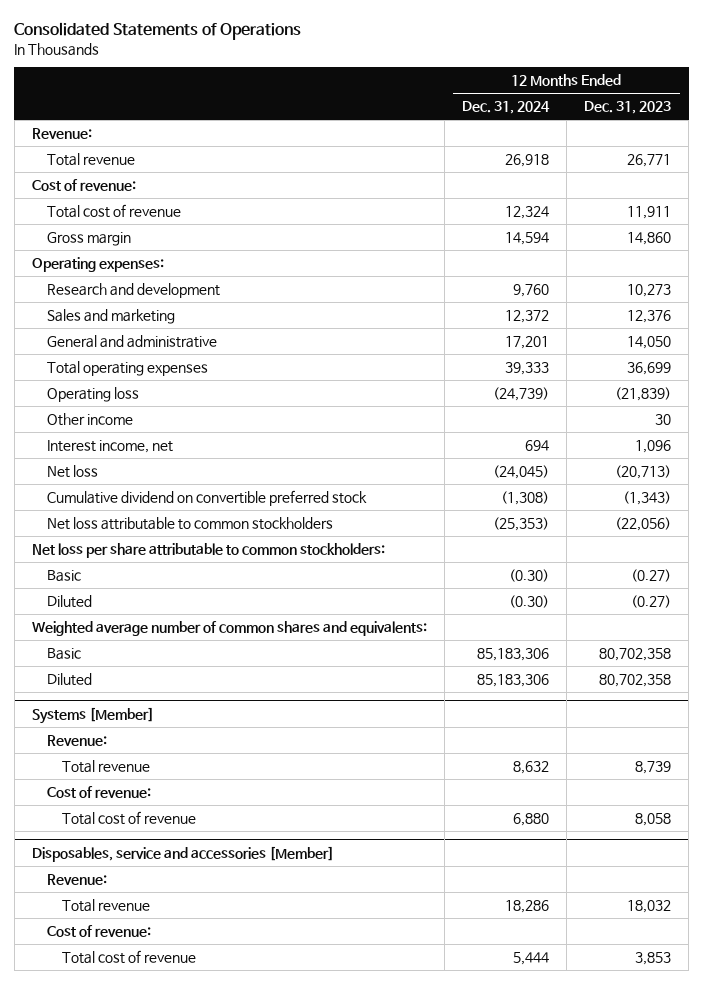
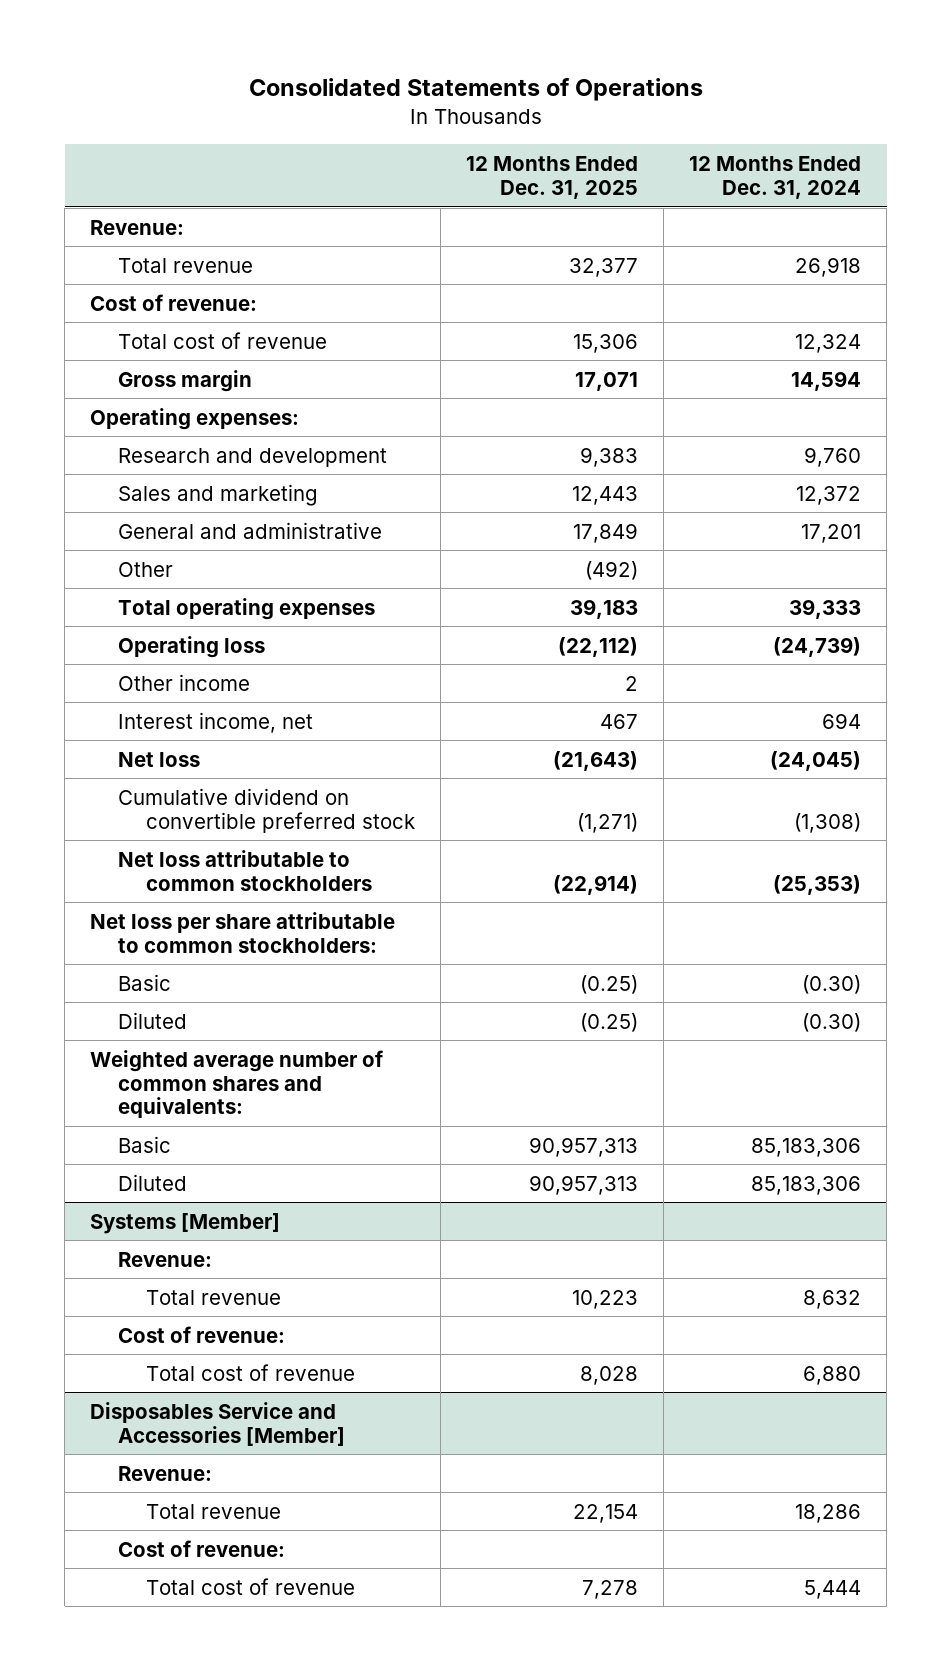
- | 12 Months Ended Dec. 31, 2024 | 12 Months Ended Dec. 31, 2023
+ | 12 Months Ended Dec. 31, 2025 | 12 Months Ended Dec. 31, 2024
+ Other | (492) |
- Disposables, service and accessories [Member]
+ Disposables Service and Accessories [Member]

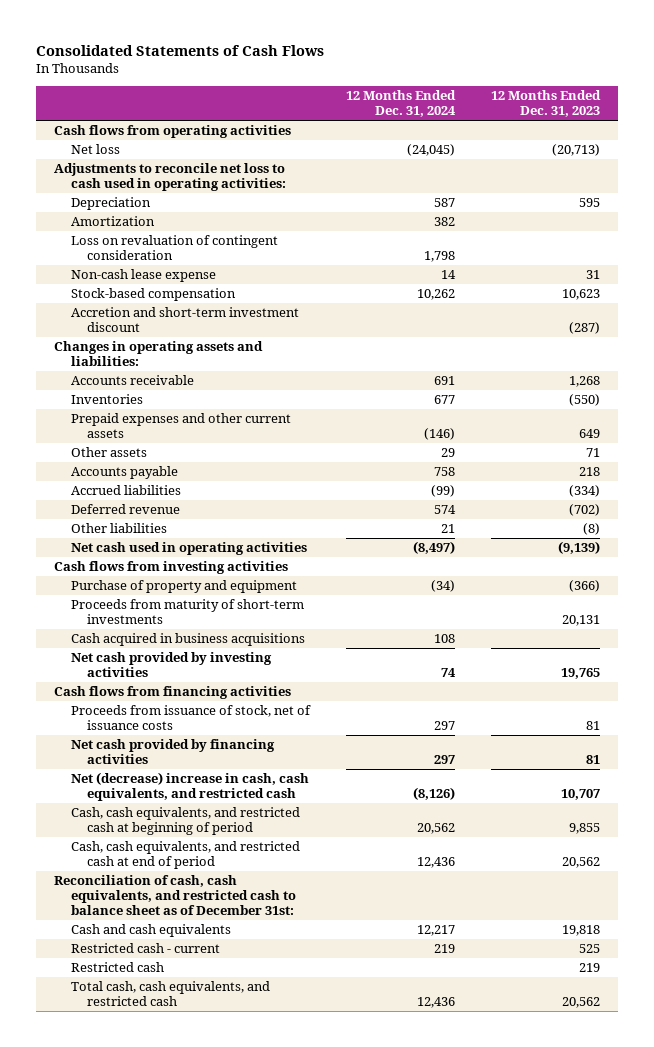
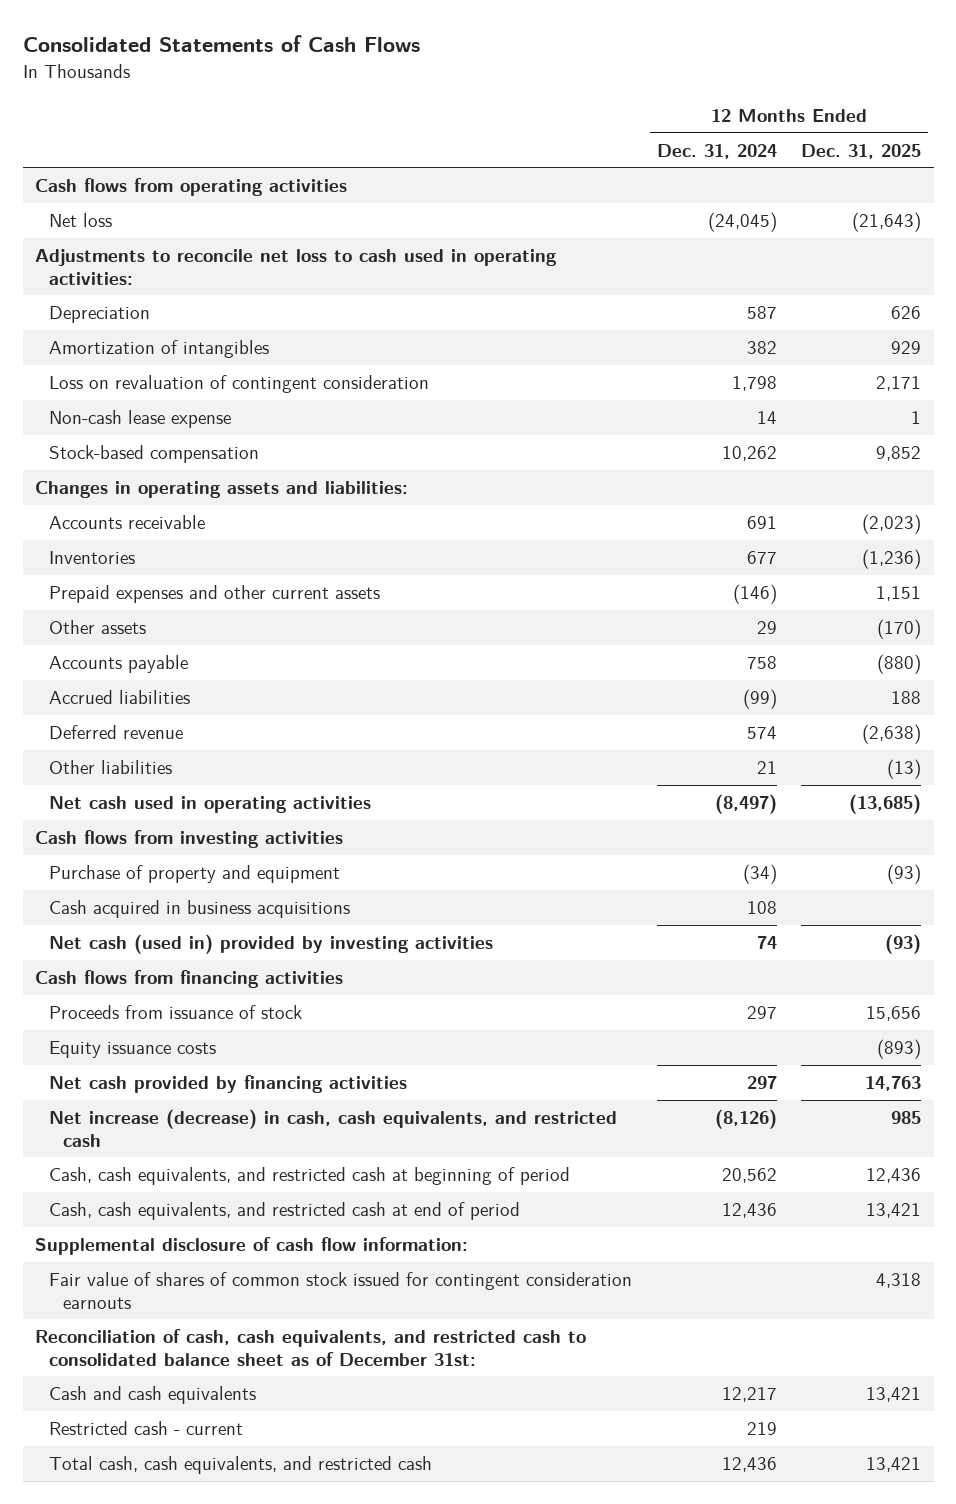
- | 12 Months Ended Dec. 31, 2024 | 12 Months Ended Dec. 31, 2023
+ | 12 Months Ended Dec. 31, 2024 | 12 Months Ended Dec. 31, 2025
- Amortization | 382 |
+ Amortization of intangibles | 382 | 929
- Accretion and short-term investment discount | | (287)
- Proceeds from maturity of short-term investments | | 20,131
- Net cash provided by investing activities | 74 | 19,765
+ Net cash (used in) provided by investing activities | 74 | (93)
- Proceeds from issuance of stock, net of issuance costs | 297 | 81
+ Proceeds from issuance of stock | 297 | 15,656
+ Equity issuance costs | | (893)
- Net (decrease) increase in cash, cash equivalents, and restricted cash | (8,126) | 10,707
+ Net increase (decrease) in cash, cash equivalents, and restricted cash | (8,126) | 985
- Reconciliation of cash, cash equivalents, and restricted cash to balance sheet as of December 31st:
+ Supplemental disclosure of cash flow information:
+ Fair value of shares of common stock issued for contingent consideration earnouts | | 4,318
+ Reconciliation of cash, cash equivalents, and restricted cash to consolidated balance sheet as of December 31st:
- Restricted cash | | 219

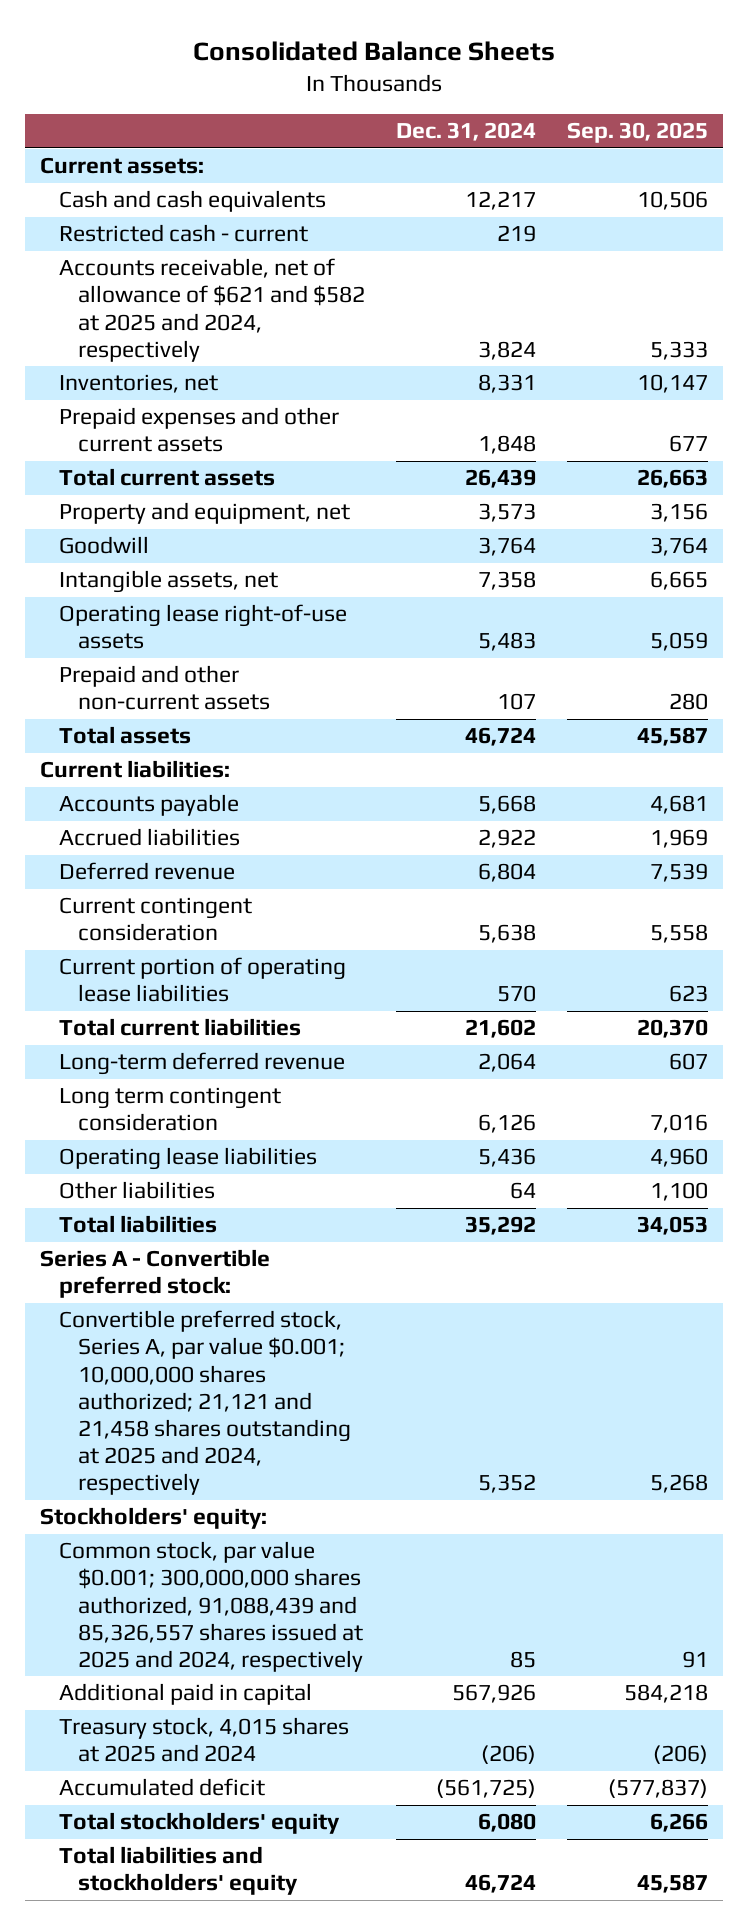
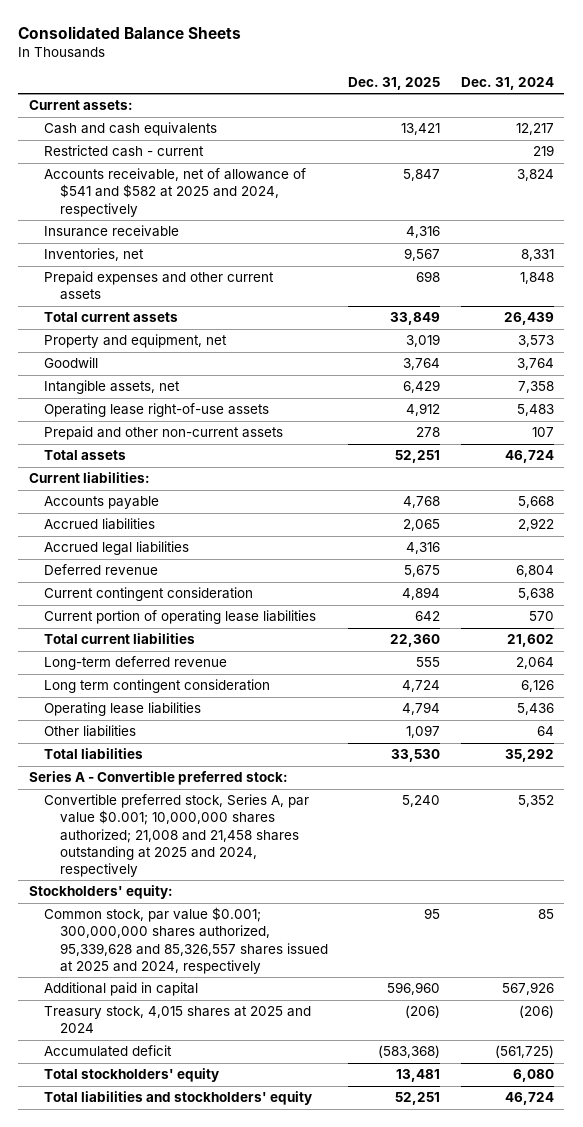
- | Dec. 31, 2024 | Sep. 30, 2025
+ | Dec. 31, 2025 | Dec. 31, 2024
- Accounts receivable, net of allowance of $621 and $582 at 2025 and 2024, respectively | 3,824 | 5,333
+ Accounts receivable, net of allowance of $541 and $582 at 2025 and 2024, respectively | 5,847 | 3,824
+ Insurance receivable | 4,316 |
+ Accrued legal liabilities | 4,316 |
- Convertible preferred stock, Series A, par value $0.001; 10,000,000 shares authorized; 21,121 and 21,458 shares outstanding at 2025 and 2024, respectively | 5,352 | 5,268
+ Convertible preferred stock, Series A, par value $0.001; 10,000,000 shares authorized; 21,008 and 21,458 shares outstanding at 2025 and 2024, respectively | 5,240 | 5,352
- Common stock, par value $0.001; 300,000,000 shares authorized, 91,088,439 and 85,326,557 shares issued at 2025 and 2024, respectively | 85 | 91
+ Common stock, par value $0.001; 300,000,000 shares authorized, 95,339,628 and 85,326,557 shares issued at 2025 and 2024, respectively | 95 | 85

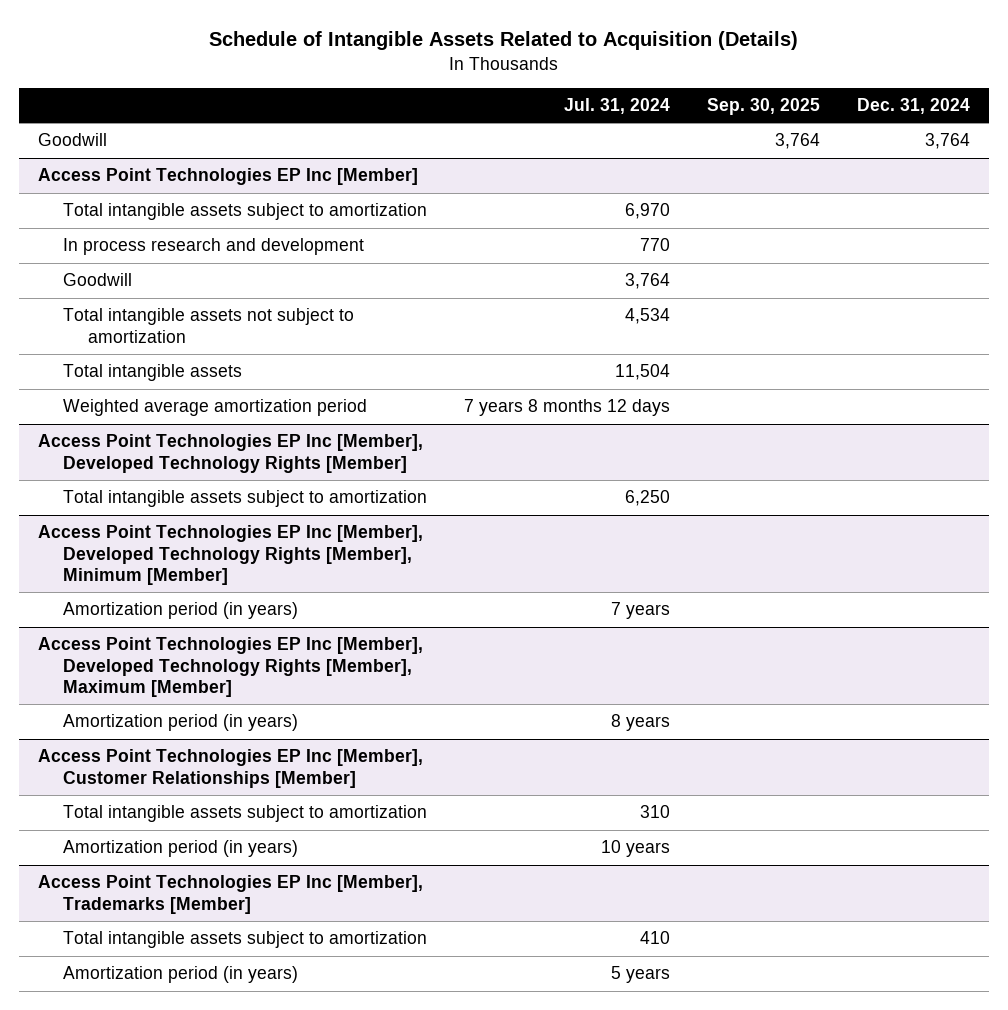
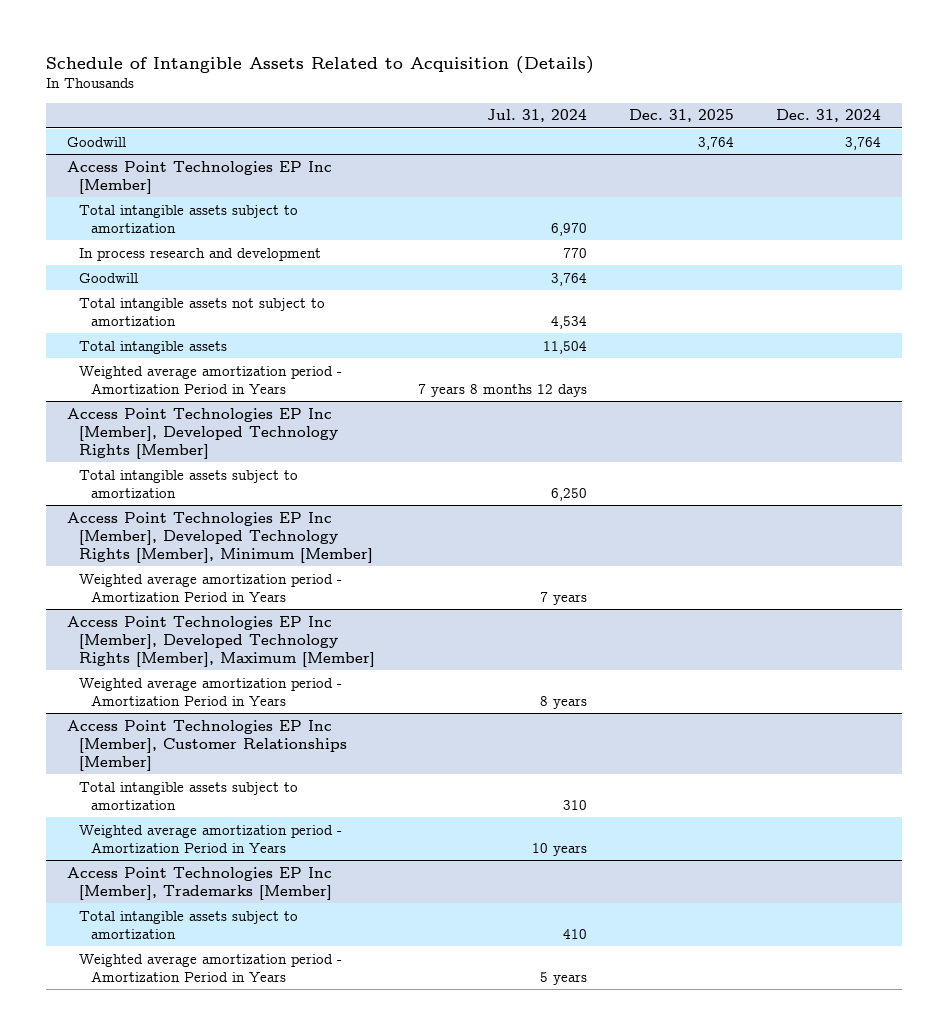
- | Jul. 31, 2024 | Sep. 30, 2025 | Dec. 31, 2024
+ | Jul. 31, 2024 | Dec. 31, 2025 | Dec. 31, 2024
@ Access Point Technologies EP Inc [Member]
- Weighted average amortization period | 7 years 8 months 12 days | |
+ Weighted average amortization period - Amortization Period in Years | 7 years 8 months 12 days | |
@ Access Point Technologies EP Inc [Member], Developed Technology Rights [Member], Minimum [Member]
- Amortization period (in years) | 7 years | |
+ Weighted average amortization period - Amortization Period in Years | 7 years | |
@ Access Point Technologies EP Inc [Member], Developed Technology Rights [Member], Maximum [Member]
- Amortization period (in years) | 8 years | |
+ Weighted average amortization period - Amortization Period in Years | 8 years | |
@ Access Point Technologies EP Inc [Member], Customer Relationships [Member]
- Amortization period (in years) | 10 years | |
+ Weighted average amortization period - Amortization Period in Years | 10 years | |
@ Access Point Technologies EP Inc [Member], Trademarks [Member]
- Amortization period (in years) | 5 years | |
+ Weighted average amortization period - Amortization Period in Years | 5 years | |

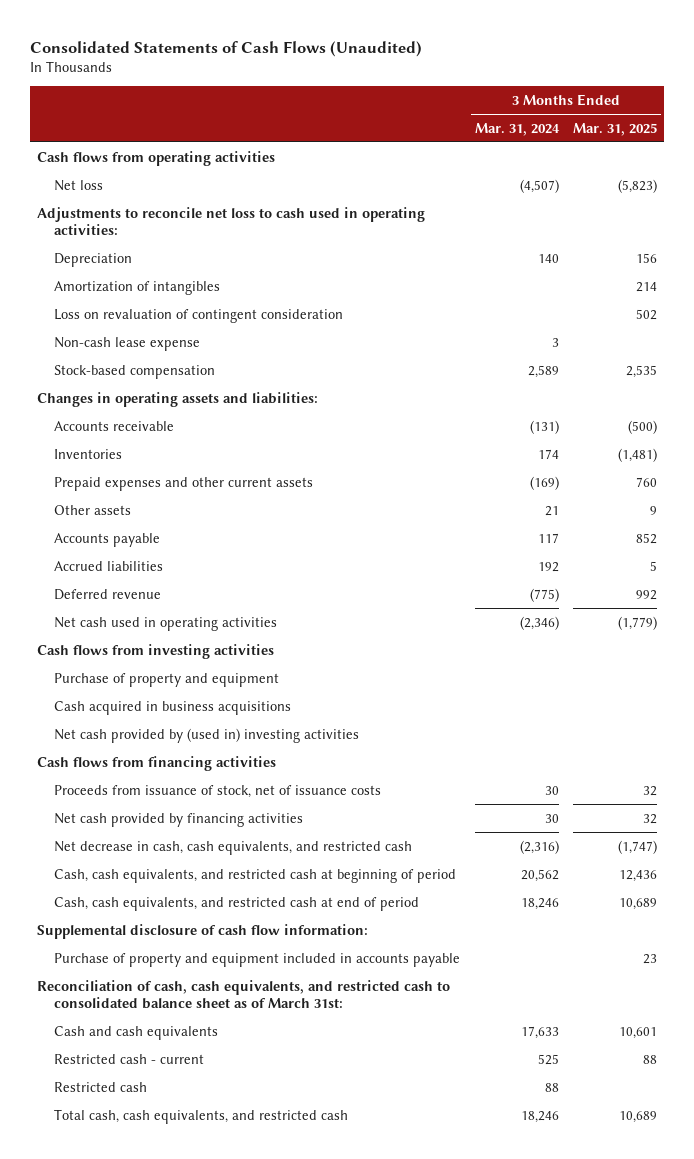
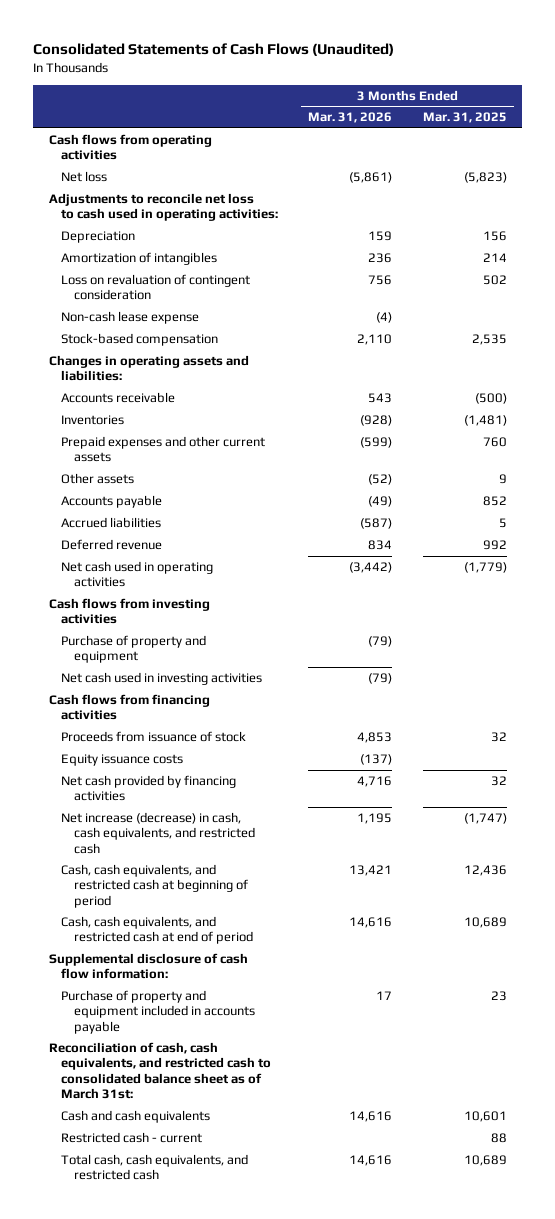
- | 3 Months Ended Mar. 31, 2024 | 3 Months Ended Mar. 31, 2025
+ | 3 Months Ended Mar. 31, 2026 | 3 Months Ended Mar. 31, 2025
- Cash acquired in business acquisitions
- Net cash provided by (used in) investing activities
+ Net cash used in investing activities | (79) |
- Proceeds from issuance of stock, net of issuance costs | 30 | 32
+ Proceeds from issuance of stock | 4,853 | 32
+ Equity issuance costs | (137) |
- Net decrease in cash, cash equivalents, and restricted cash | (2,316) | (1,747)
+ Net increase (decrease) in cash, cash equivalents, and restricted cash | 1,195 | (1,747)
- Restricted cash | 88 |

